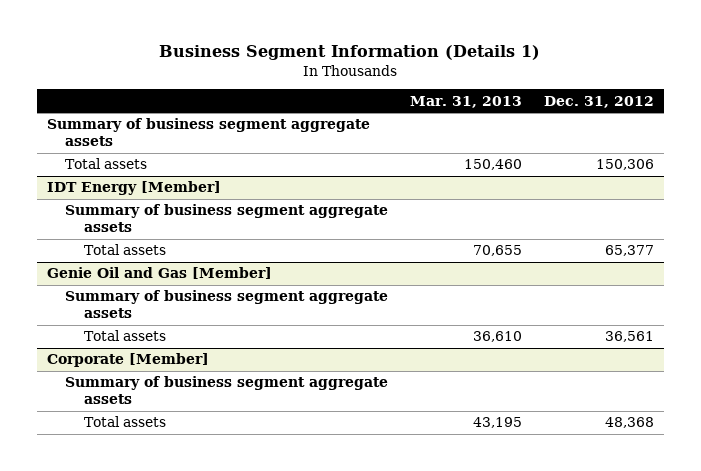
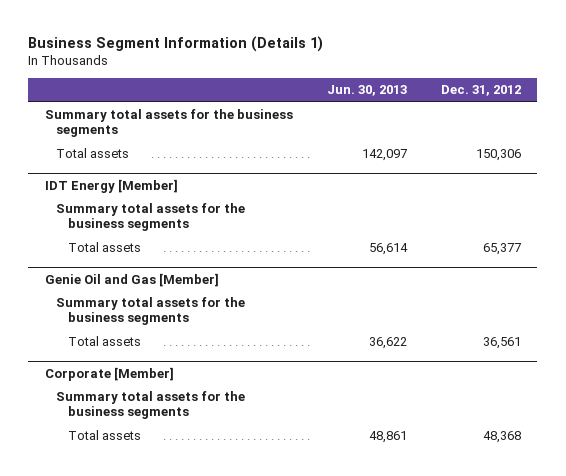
- | Mar. 31, 2013 | Dec. 31, 2012
+ | Jun. 30, 2013 | Dec. 31, 2012
- Summary of business segment aggregate assets
+ Summary total assets for the business segments
@ IDT Energy [Member]
- Summary of business segment aggregate assets
+ Summary total assets for the business segments
@ Genie Oil and Gas [Member]
- Summary of business segment aggregate assets
+ Summary total assets for the business segments
@ Corporate [Member]
- Summary of business segment aggregate assets
+ Summary total assets for the business segments

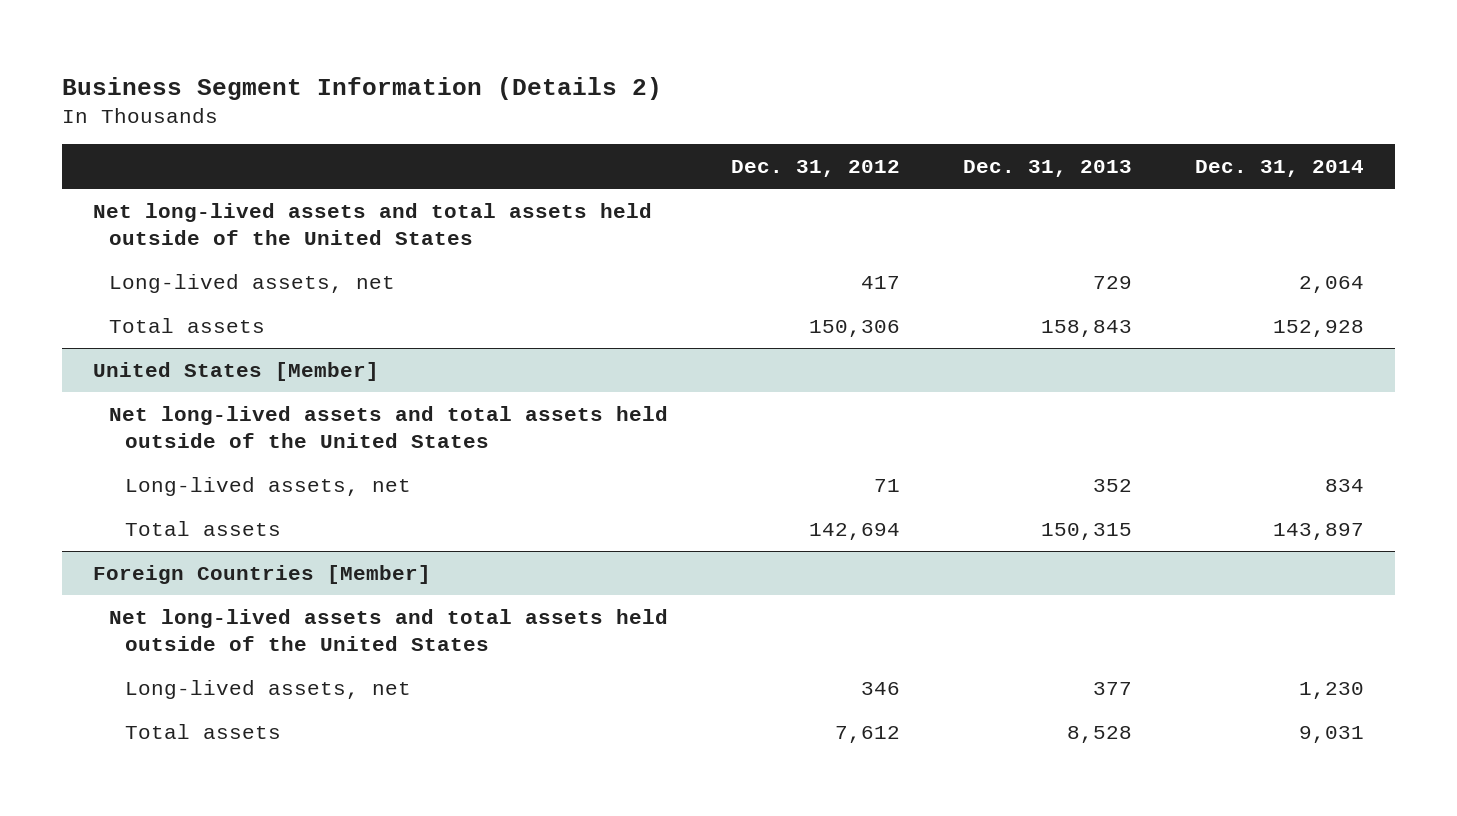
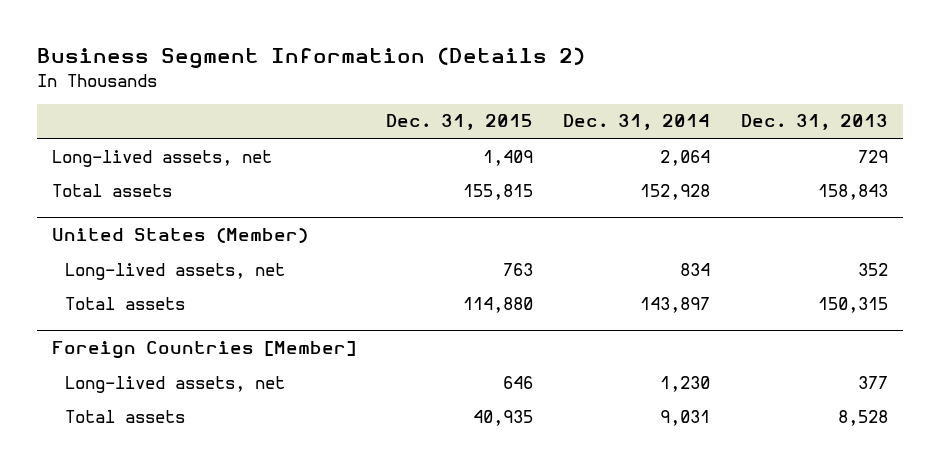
- | Dec. 31, 2012 | Dec. 31, 2013 | Dec. 31, 2014
+ | Dec. 31, 2015 | Dec. 31, 2014 | Dec. 31, 2013
- Net long-lived assets and total assets held outside of the United States
- United States [Member]
- Net long-lived assets and total assets held outside of the United States
+ United States (Member)
@ Foreign Countries [Member]
- Net long-lived assets and total assets held outside of the United States

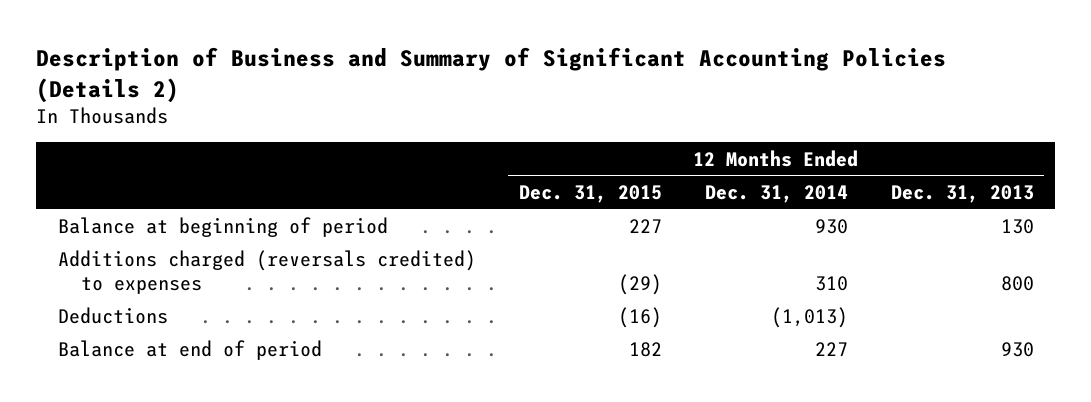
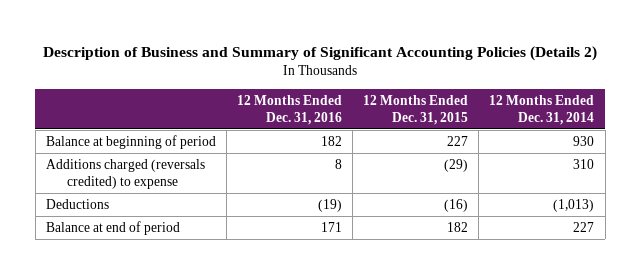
- | 12 Months Ended Dec. 31, 2015 | 12 Months Ended Dec. 31, 2014 | 12 Months Ended Dec. 31, 2013
+ | 12 Months Ended Dec. 31, 2016 | 12 Months Ended Dec. 31, 2015 | 12 Months Ended Dec. 31, 2014
- Additions charged (reversals credited) to expenses | (29) | 310 | 800
+ Additions charged (reversals credited) to expense | 8 | (29) | 310

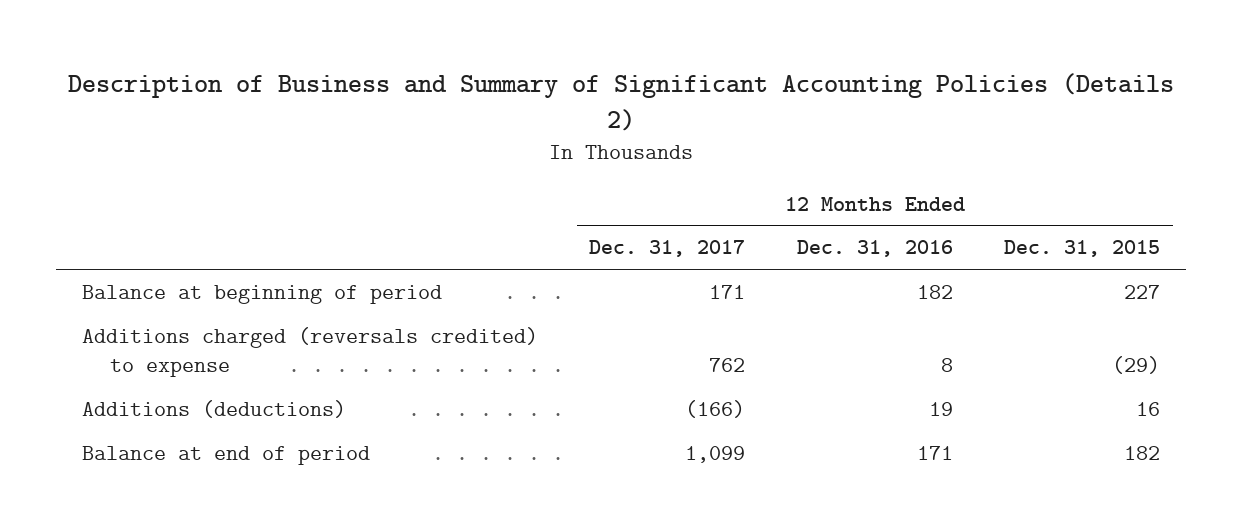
- | 12 Months Ended Dec. 31, 2016 | 12 Months Ended Dec. 31, 2015 | 12 Months Ended Dec. 31, 2014
+ | 12 Months Ended Dec. 31, 2017 | 12 Months Ended Dec. 31, 2016 | 12 Months Ended Dec. 31, 2015
- Deductions | (19) | (16) | (1,013)
+ Additions (deductions) | (166) | 19 | 16

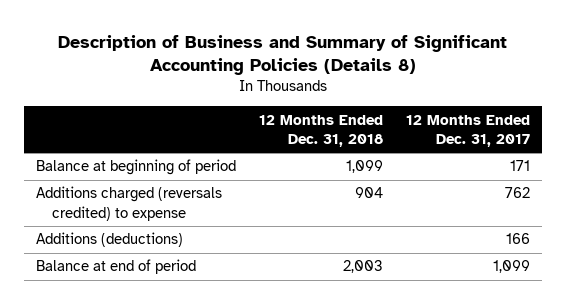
- Description of Business and Summary of Significant Accounting Policies (Details 2)
+ Description of Business and Summary of Significant Accounting Policies (Details 8)
- | 12 Months Ended Dec. 31, 2017 | 12 Months Ended Dec. 31, 2016 | 12 Months Ended Dec. 31, 2015
+ | 12 Months Ended Dec. 31, 2018 | 12 Months Ended Dec. 31, 2017
- Additions (deductions) | (166) | 19 | 16
+ Additions (deductions) | | 166

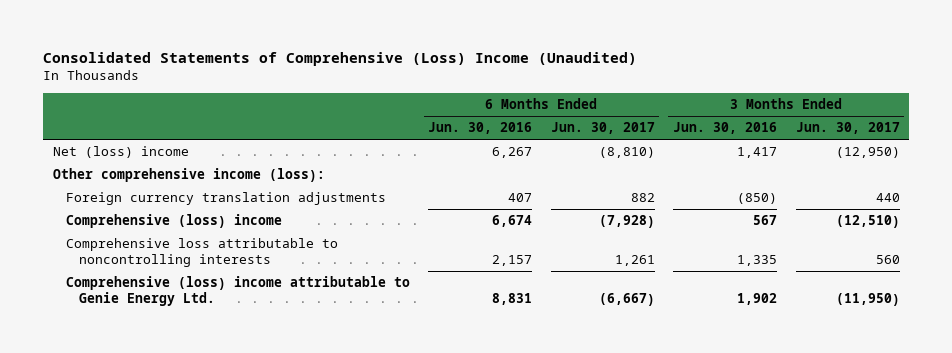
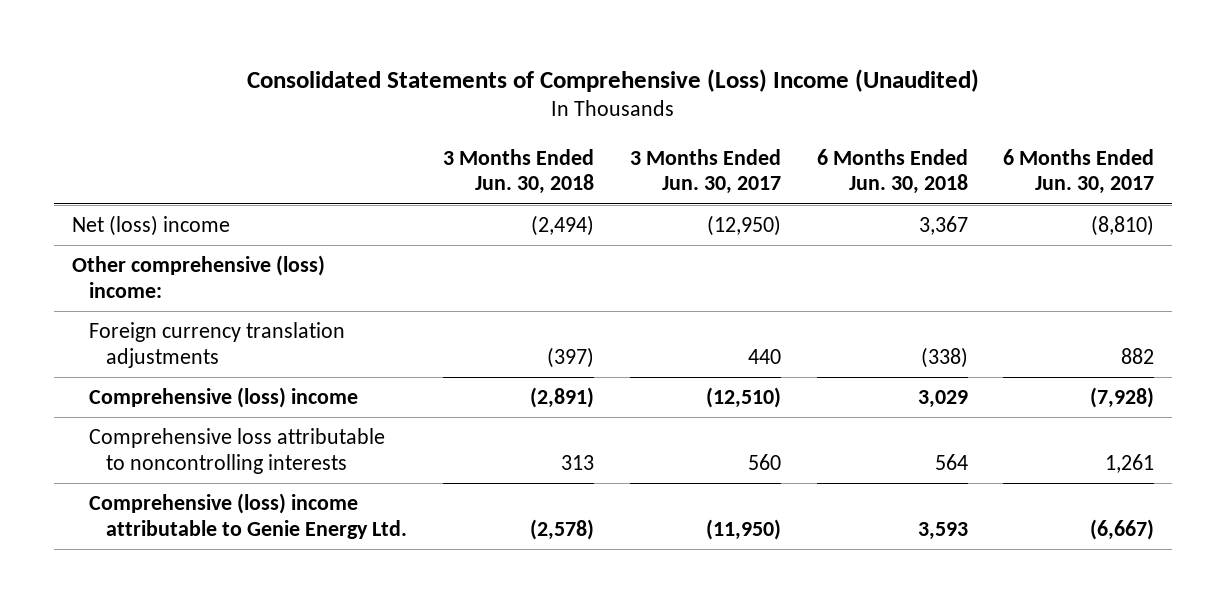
- | 6 Months Ended Jun. 30, 2016 | 6 Months Ended Jun. 30, 2017 | 3 Months Ended Jun. 30, 2016 | 3 Months Ended Jun. 30, 2017
+ | 3 Months Ended Jun. 30, 2018 | 3 Months Ended Jun. 30, 2017 | 6 Months Ended Jun. 30, 2018 | 6 Months Ended Jun. 30, 2017
- Other comprehensive income (loss):
+ Other comprehensive (loss) income:

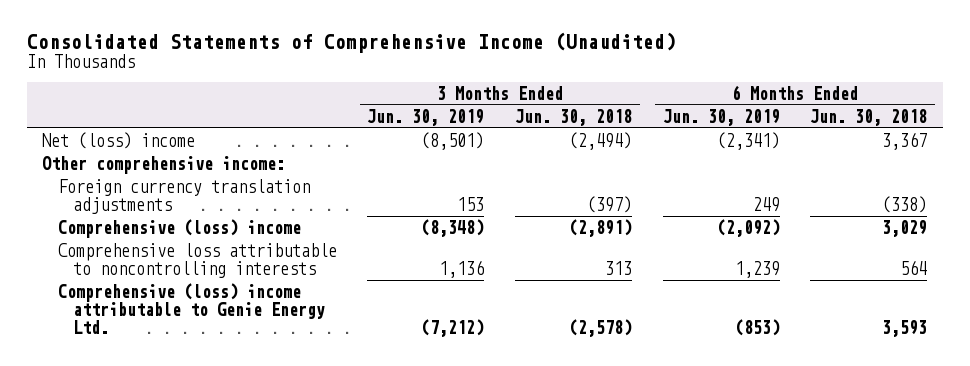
- Consolidated Statements of Comprehensive (Loss) Income (Unaudited)
+ Consolidated Statements of Comprehensive Income (Unaudited)
- | 3 Months Ended Jun. 30, 2018 | 3 Months Ended Jun. 30, 2017 | 6 Months Ended Jun. 30, 2018 | 6 Months Ended Jun. 30, 2017
+ | 3 Months Ended Jun. 30, 2019 | 3 Months Ended Jun. 30, 2018 | 6 Months Ended Jun. 30, 2019 | 6 Months Ended Jun. 30, 2018
- Other comprehensive (loss) income:
+ Other comprehensive income:

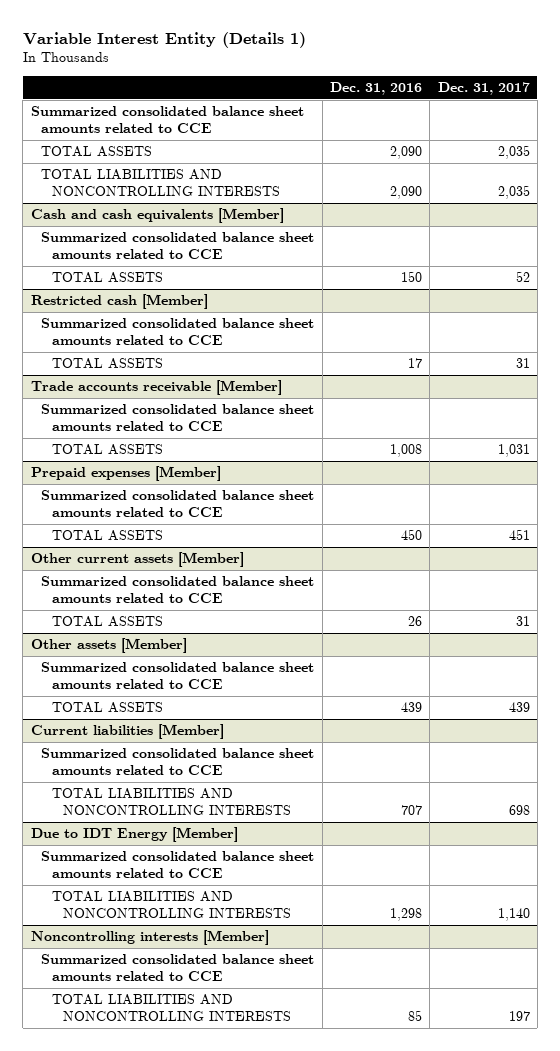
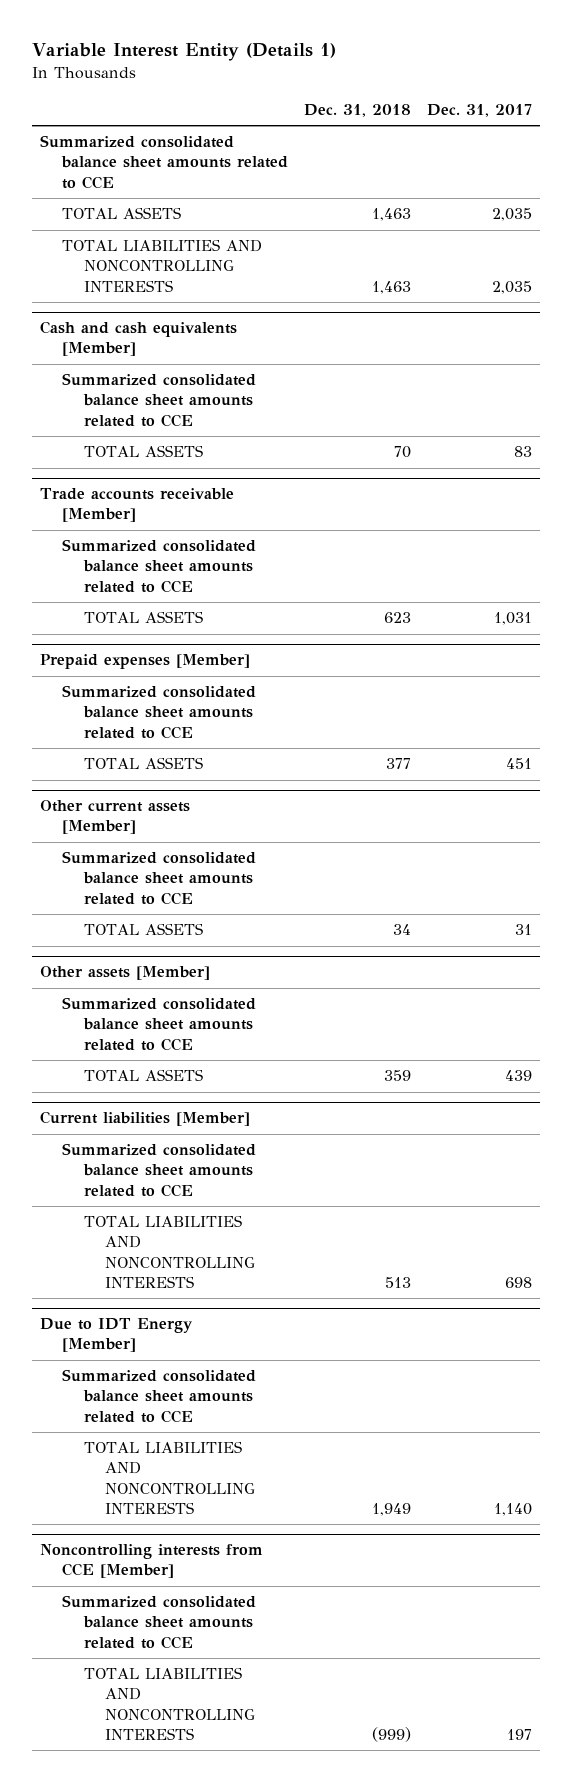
- | Dec. 31, 2016 | Dec. 31, 2017
+ | Dec. 31, 2018 | Dec. 31, 2017
@ Cash and cash equivalents [Member]
- TOTAL ASSETS | 150 | 52
- Restricted cash [Member]
- Summarized consolidated balance sheet amounts related to CCE
- TOTAL ASSETS | 17 | 31
@ Cash and cash equivalents [Member]
+ TOTAL ASSETS | 70 | 83
- Noncontrolling interests [Member]
+ Noncontrolling interests from CCE [Member]

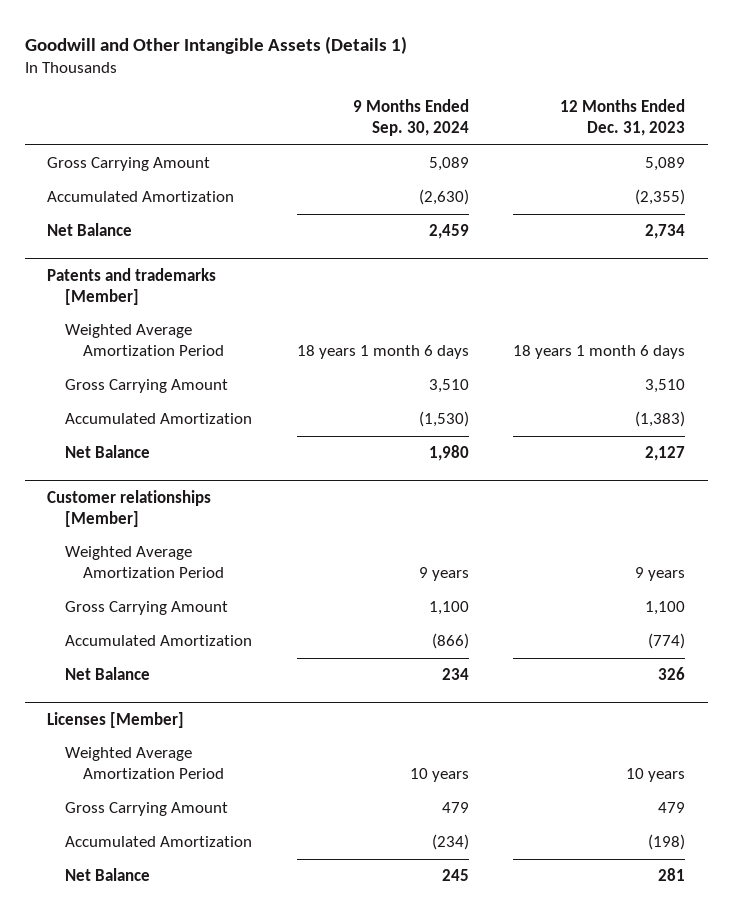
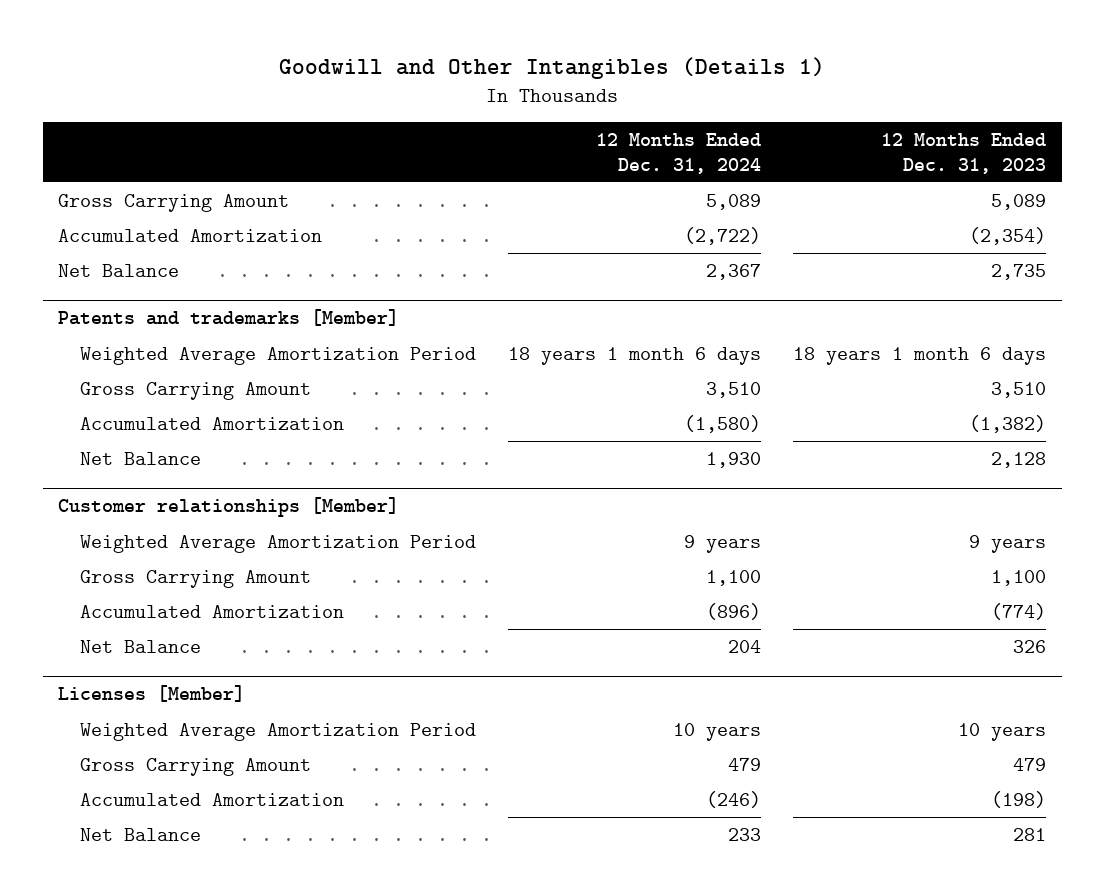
- Goodwill and Other Intangible Assets (Details 1)
+ Goodwill and Other Intangibles (Details 1)
- | 9 Months Ended Sep. 30, 2024 | 12 Months Ended Dec. 31, 2023
+ | 12 Months Ended Dec. 31, 2024 | 12 Months Ended Dec. 31, 2023
- Accumulated Amortization | (2,630) | (2,355)
- Net Balance | 2,459 | 2,734
+ Accumulated Amortization | (2,722) | (2,354)
+ Net Balance | 2,367 | 2,735
@ Patents and trademarks [Member]
- Accumulated Amortization | (1,530) | (1,383)
- Net Balance | 1,980 | 2,127
+ Accumulated Amortization | (1,580) | (1,382)
+ Net Balance | 1,930 | 2,128

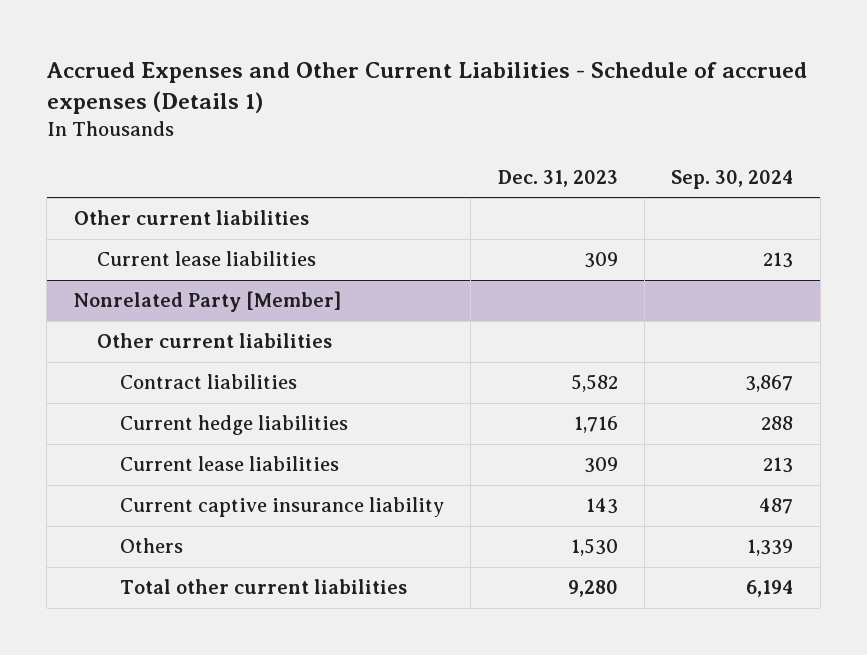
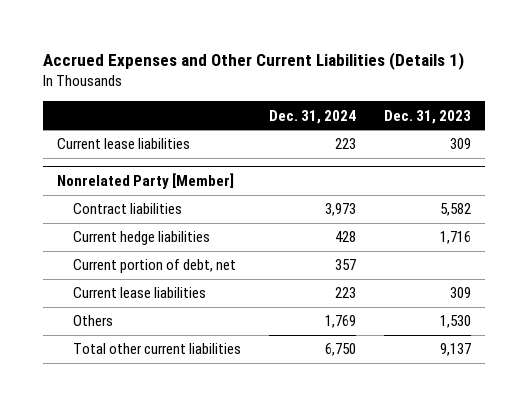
- Accrued Expenses and Other Current Liabilities - Schedule of accrued expenses (Details 1)
+ Accrued Expenses and Other Current Liabilities (Details 1)
- | Dec. 31, 2023 | Sep. 30, 2024
+ | Dec. 31, 2024 | Dec. 31, 2023
- Other current liabilities
@ Nonrelated Party [Member]
- Other current liabilities
+ Current portion of debt, net | 357 |
- Current captive insurance liability | 143 | 487
- Total other current liabilities | 9,280 | 6,194
+ Total other current liabilities | 6,750 | 9,137

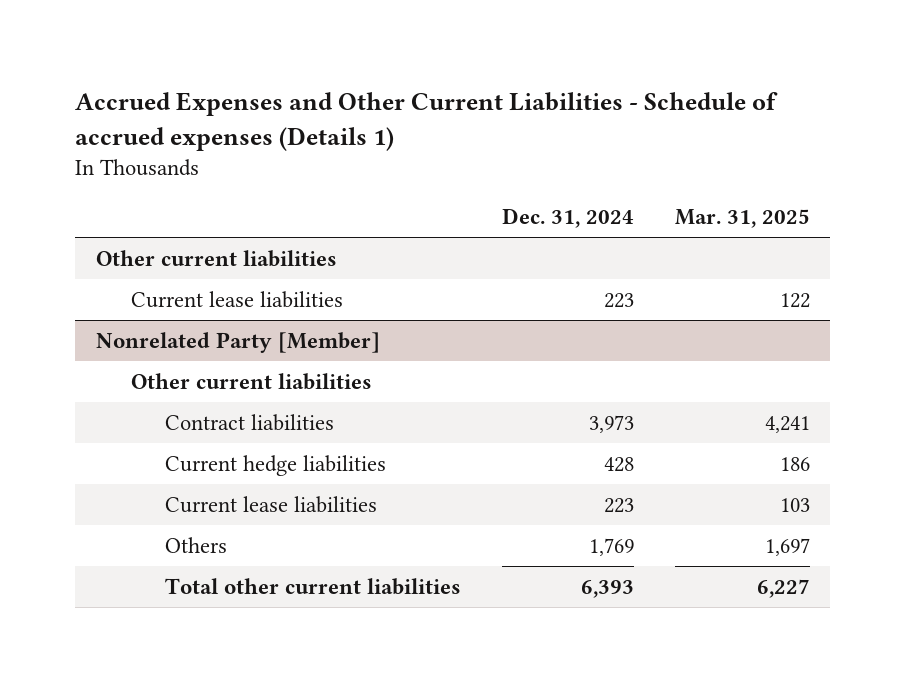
- Accrued Expenses and Other Current Liabilities (Details 1)
+ Accrued Expenses and Other Current Liabilities - Schedule of accrued expenses (Details 1)
- | Dec. 31, 2024 | Dec. 31, 2023
+ | Dec. 31, 2024 | Mar. 31, 2025
+ Other current liabilities
@ Nonrelated Party [Member]
+ Other current liabilities
- Current portion of debt, net | 357 |
- Total other current liabilities | 6,750 | 9,137
+ Total other current liabilities | 6,393 | 6,227

